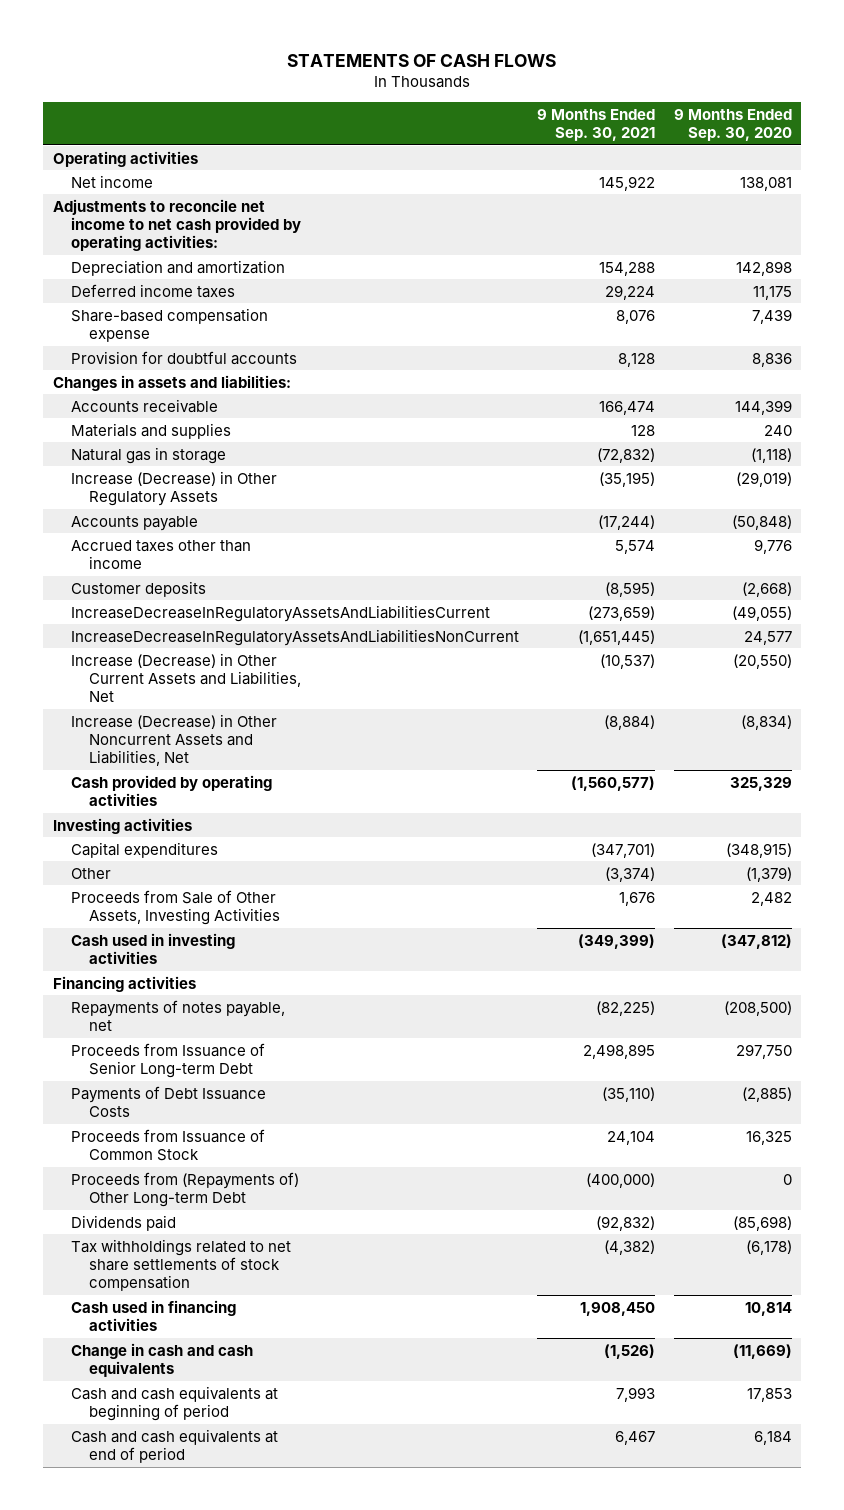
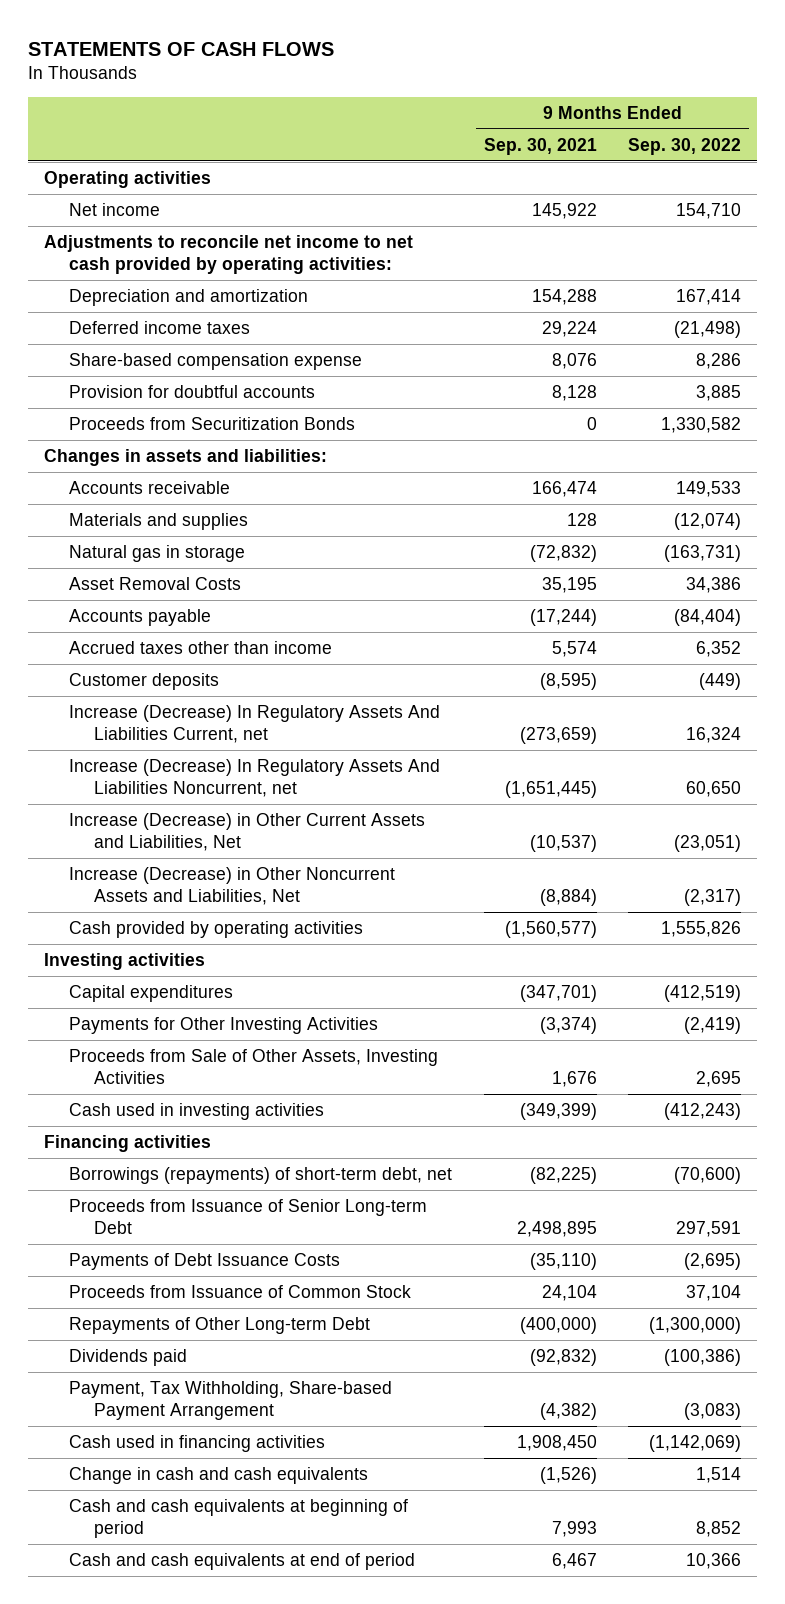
- | 9 Months Ended Sep. 30, 2021 | 9 Months Ended Sep. 30, 2020
+ | 9 Months Ended Sep. 30, 2021 | 9 Months Ended Sep. 30, 2022
+ Proceeds from Securitization Bonds | 0 | 1,330,582
- Increase (Decrease) in Other Regulatory Assets | (35,195) | (29,019)
+ Asset Removal Costs | 35,195 | 34,386
- IncreaseDecreaseInRegulatoryAssetsAndLiabilitiesCurrent | (273,659) | (49,055)
- IncreaseDecreaseInRegulatoryAssetsAndLiabilitiesNonCurrent | (1,651,445) | 24,577
+ Increase (Decrease) In Regulatory Assets And Liabilities Current, net | (273,659) | 16,324
+ Increase (Decrease) In Regulatory Assets And Liabilities Noncurrent, net | (1,651,445) | 60,650
- Other | (3,374) | (1,379)
+ Payments for Other Investing Activities | (3,374) | (2,419)
- Repayments of notes payable, net | (82,225) | (208,500)
+ Borrowings (repayments) of short-term debt, net | (82,225) | (70,600)
- Proceeds from (Repayments of) Other Long-term Debt | (400,000) | 0
+ Repayments of Other Long-term Debt | (400,000) | (1,300,000)
- Tax withholdings related to net share settlements of stock compensation | (4,382) | (6,178)
+ Payment, Tax Withholding, Share-based Payment Arrangement | (4,382) | (3,083)

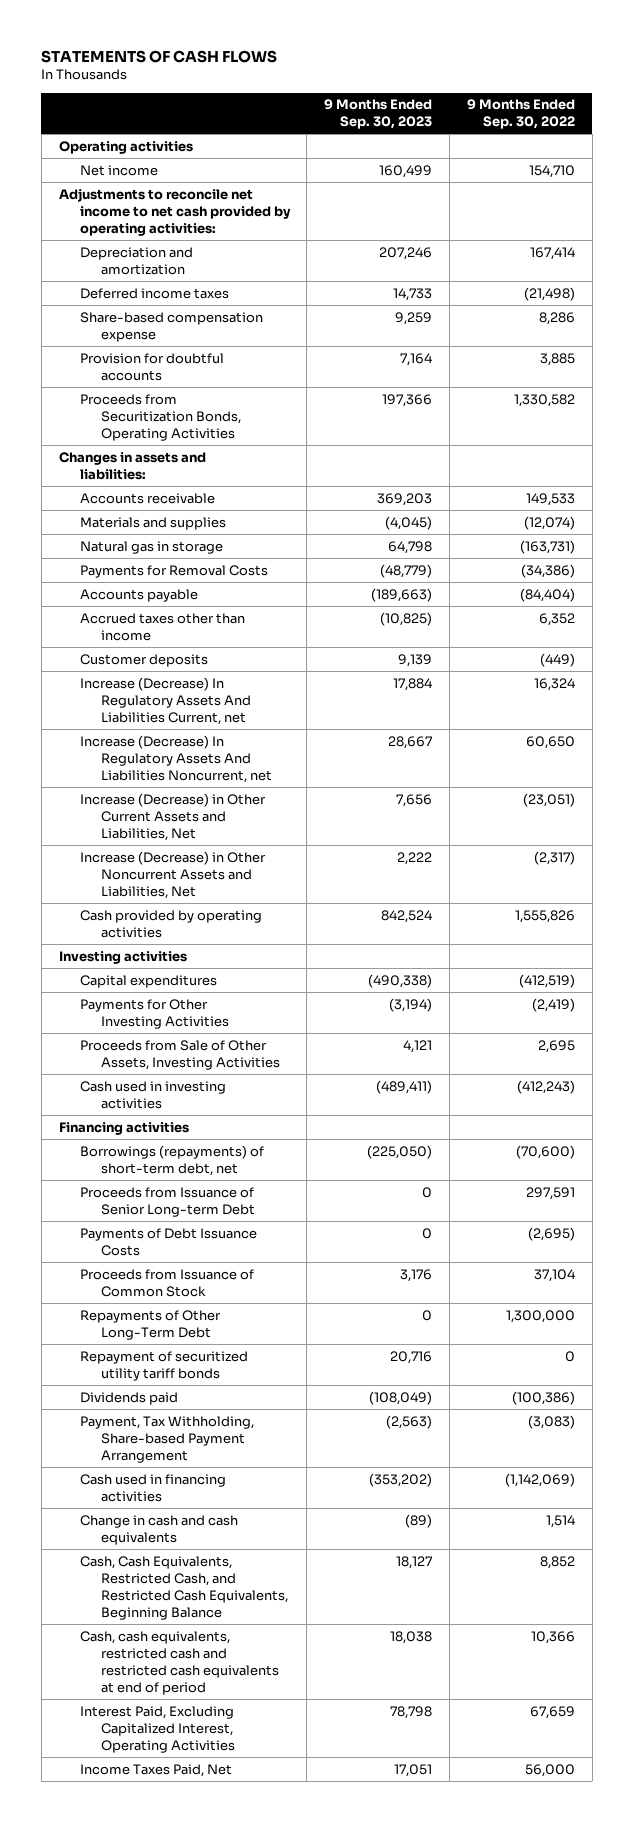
- | 9 Months Ended Sep. 30, 2021 | 9 Months Ended Sep. 30, 2022
+ | 9 Months Ended Sep. 30, 2023 | 9 Months Ended Sep. 30, 2022
- Proceeds from Securitization Bonds | 0 | 1,330,582
+ Proceeds from Securitization Bonds, Operating Activities | 197,366 | 1,330,582
- Asset Removal Costs | 35,195 | 34,386
+ Payments for Removal Costs | (48,779) | (34,386)
- Repayments of Other Long-term Debt | (400,000) | (1,300,000)
+ Repayments of Other Long-Term Debt | 0 | 1,300,000
+ Repayment of securitized utility tariff bonds | 20,716 | 0
- Cash and cash equivalents at beginning of period | 7,993 | 8,852
- Cash and cash equivalents at end of period | 6,467 | 10,366
+ Cash, Cash Equivalents, Restricted Cash, and Restricted Cash Equivalents, Beginning Balance | 18,127 | 8,852
+ Cash, cash equivalents, restricted cash and restricted cash equivalents at end of period | 18,038 | 10,366
+ Interest Paid, Excluding Capitalized Interest, Operating Activities | 78,798 | 67,659
+ Income Taxes Paid, Net | 17,051 | 56,000

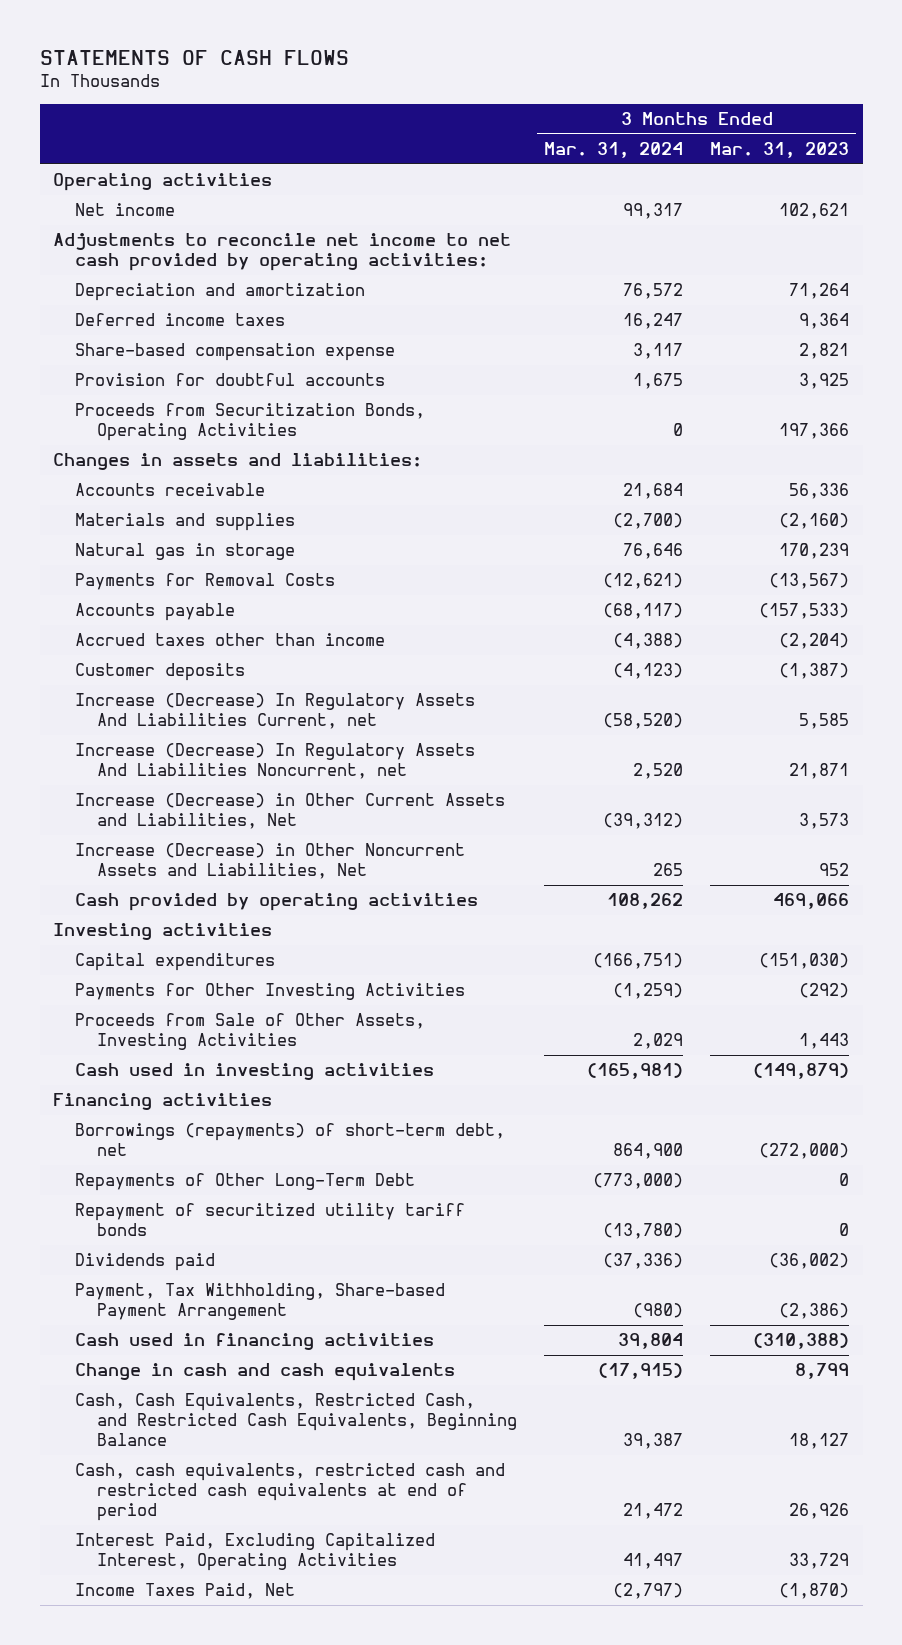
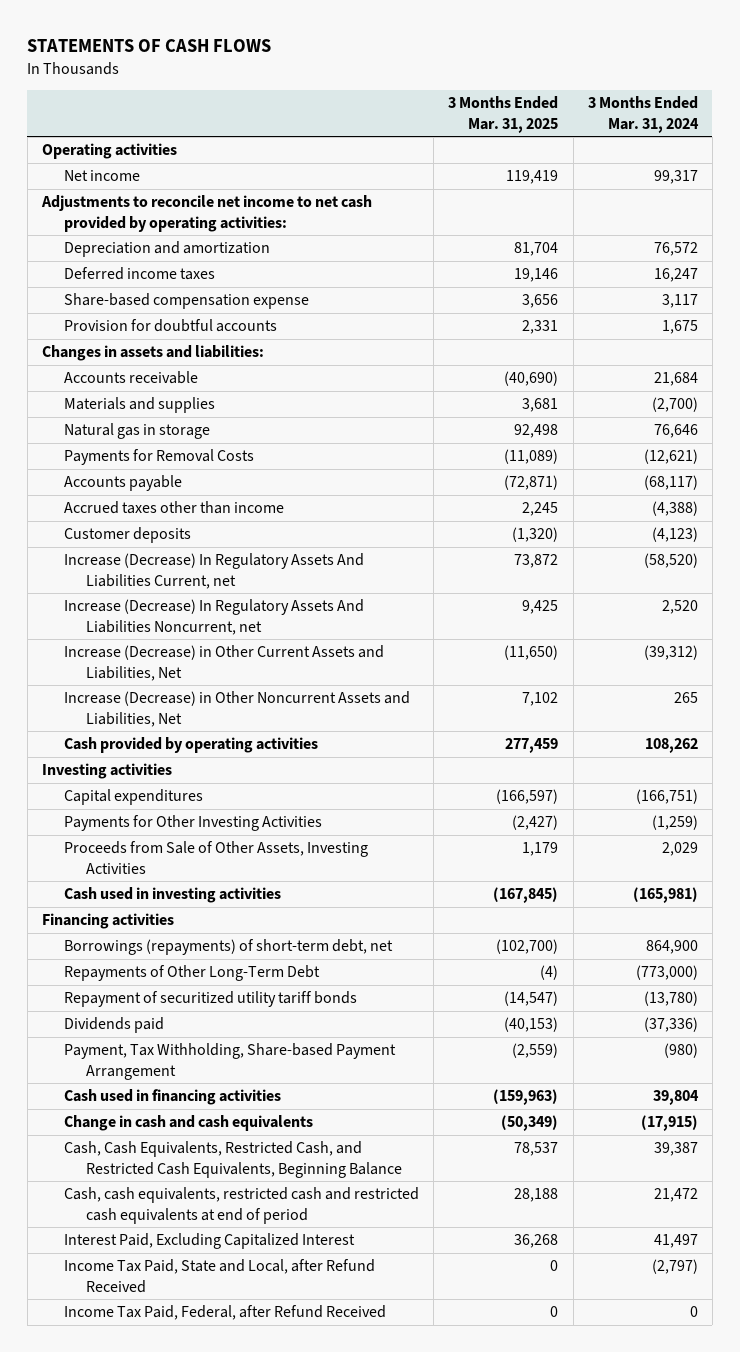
- | 3 Months Ended Mar. 31, 2024 | 3 Months Ended Mar. 31, 2023
+ | 3 Months Ended Mar. 31, 2025 | 3 Months Ended Mar. 31, 2024
- Proceeds from Securitization Bonds, Operating Activities | 0 | 197,366
- Interest Paid, Excluding Capitalized Interest, Operating Activities | 41,497 | 33,729
- Income Taxes Paid, Net | (2,797) | (1,870)
+ Interest Paid, Excluding Capitalized Interest | 36,268 | 41,497
+ Income Tax Paid, State and Local, after Refund Received | 0 | (2,797)
+ Income Tax Paid, Federal, after Refund Received | 0 | 0

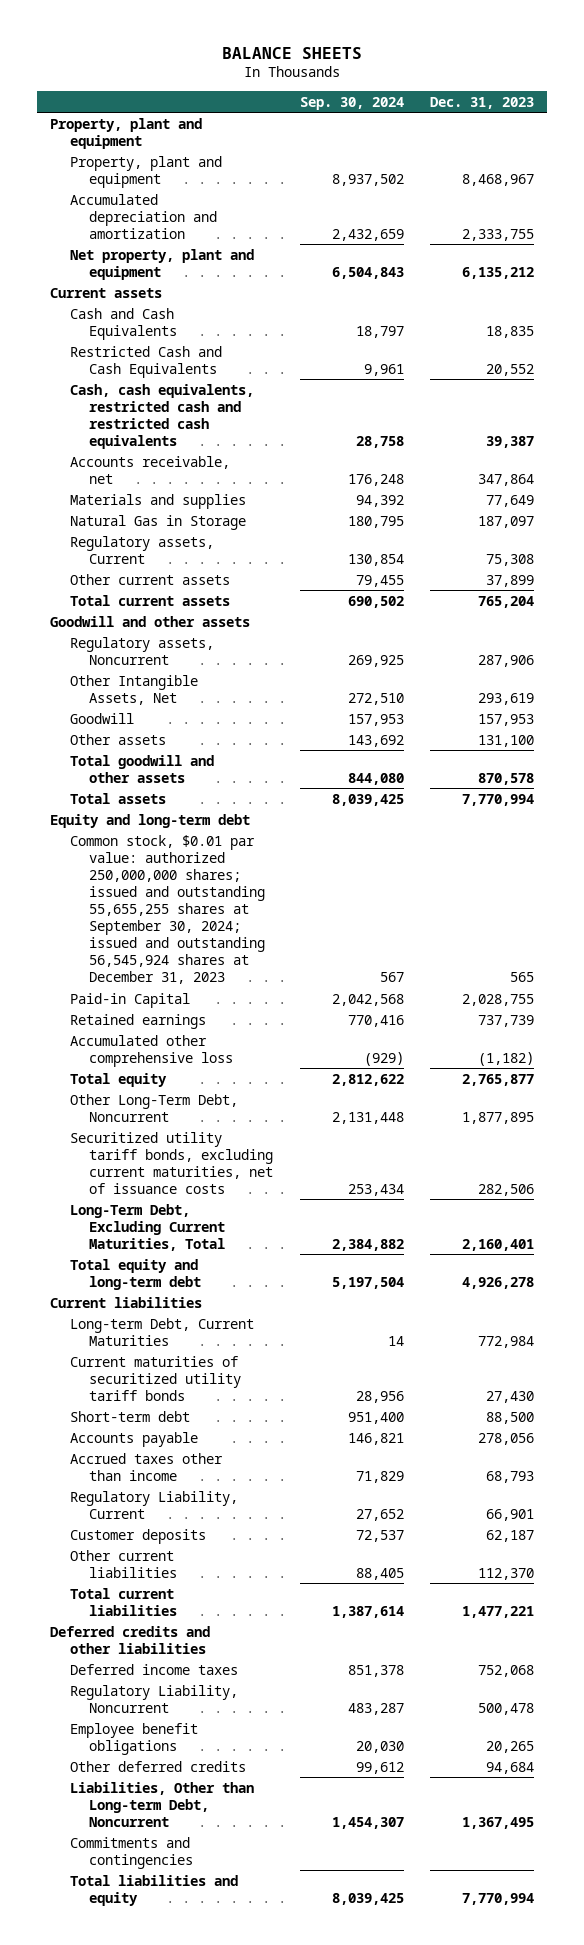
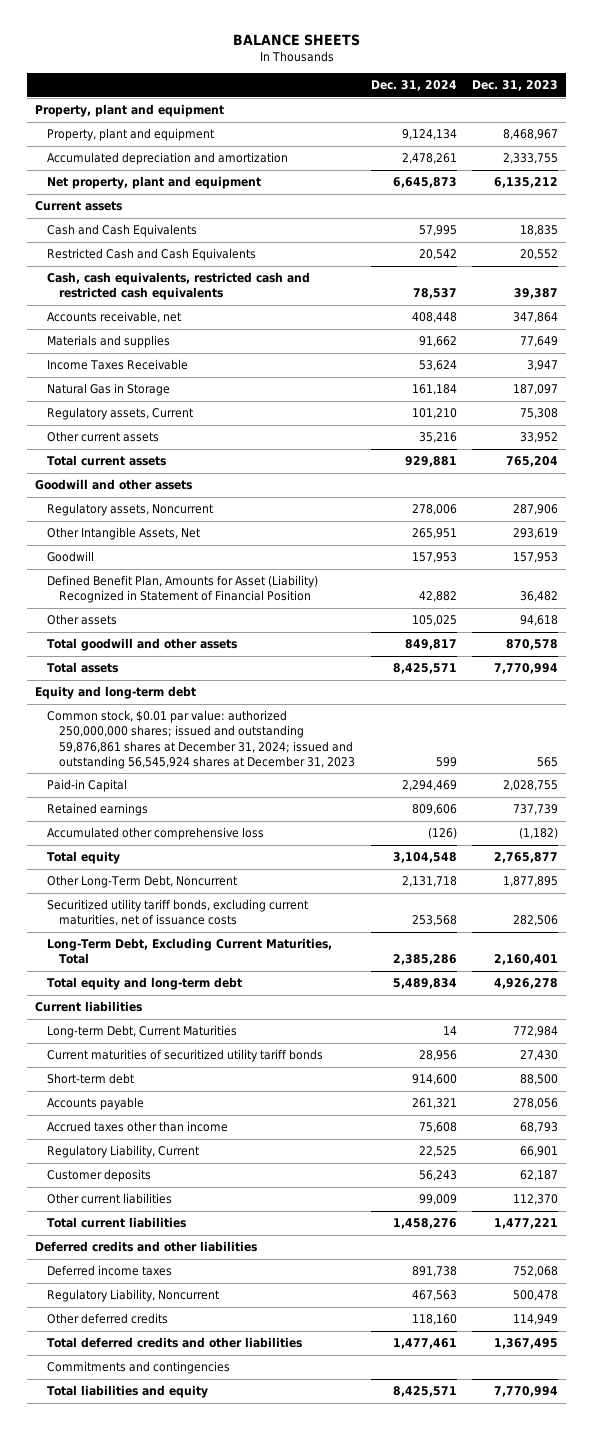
- | Sep. 30, 2024 | Dec. 31, 2023
+ | Dec. 31, 2024 | Dec. 31, 2023
+ Income Taxes Receivable | 53,624 | 3,947
- Other current assets | 79,455 | 37,899
+ Other current assets | 35,216 | 33,952
- Other assets | 143,692 | 131,100
+ Defined Benefit Plan, Amounts for Asset (Liability) Recognized in Statement of Financial Position | 42,882 | 36,482
+ Other assets | 105,025 | 94,618
- Common stock, $0.01 par value: authorized 250,000,000 shares; issued and outstanding 55,655,255 shares at September 30, 2024; issued and outstanding 56,545,924 shares at December 31, 2023 | 567 | 565
+ Common stock, $0.01 par value: authorized 250,000,000 shares; issued and outstanding 59,876,861 shares at December 31, 2024; issued and outstanding 56,545,924 shares at December 31, 2023 | 599 | 565
- Employee benefit obligations | 20,030 | 20,265
- Other deferred credits | 99,612 | 94,684
- Liabilities, Other than Long-term Debt, Noncurrent | 1,454,307 | 1,367,495
+ Other deferred credits | 118,160 | 114,949
+ Total deferred credits and other liabilities | 1,477,461 | 1,367,495

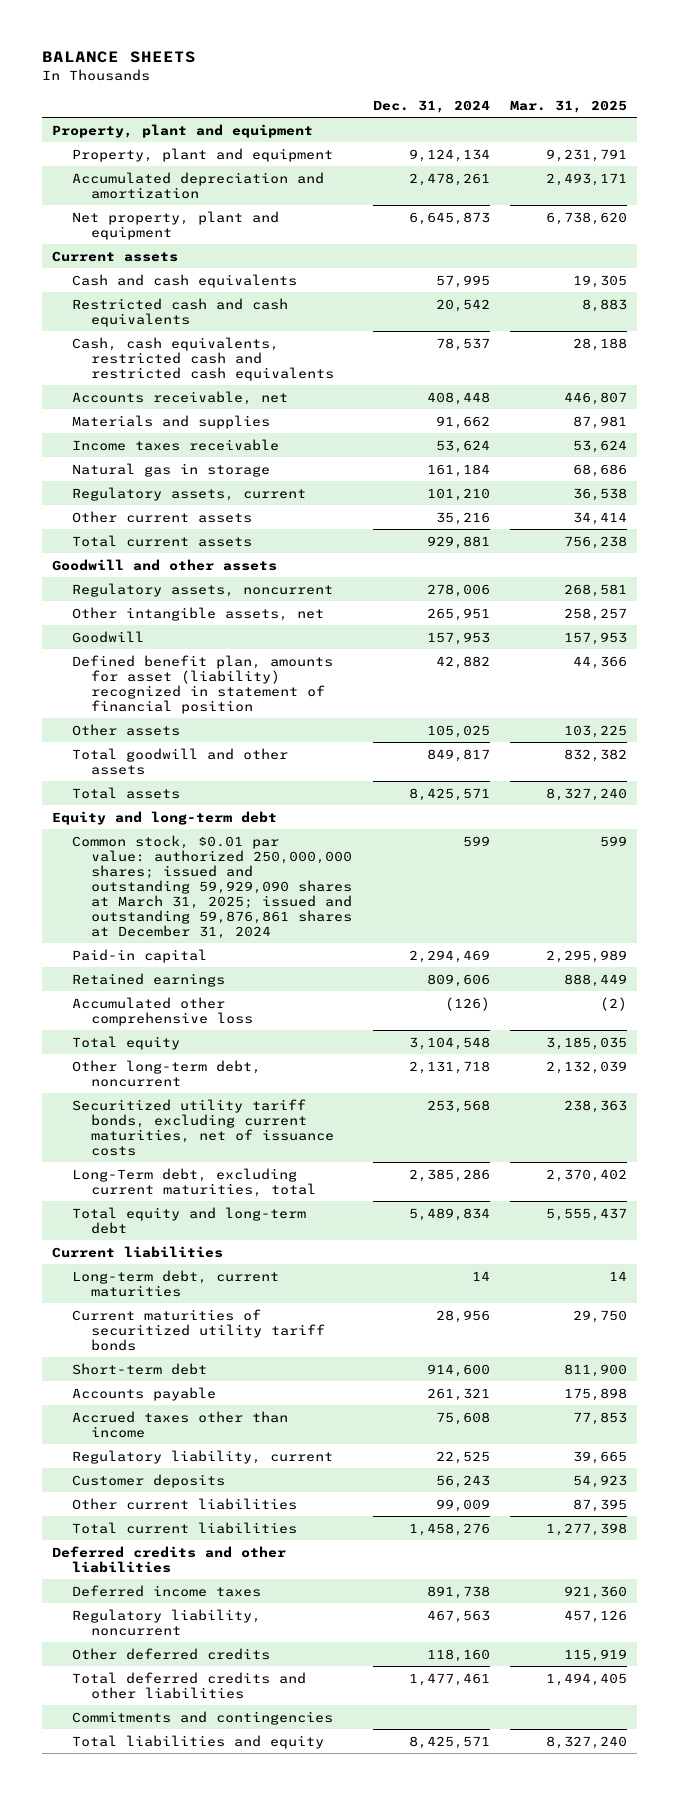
- | Dec. 31, 2024 | Dec. 31, 2023
+ | Dec. 31, 2024 | Mar. 31, 2025
- Cash and Cash Equivalents | 57,995 | 18,835
- Restricted Cash and Cash Equivalents | 20,542 | 20,552
+ Cash and cash equivalents | 57,995 | 19,305
+ Restricted cash and cash equivalents | 20,542 | 8,883
- Income Taxes Receivable | 53,624 | 3,947
- Natural Gas in Storage | 161,184 | 187,097
- Regulatory assets, Current | 101,210 | 75,308
+ Income taxes receivable | 53,624 | 53,624
+ Natural gas in storage | 161,184 | 68,686
+ Regulatory assets, current | 101,210 | 36,538
- Regulatory assets, Noncurrent | 278,006 | 287,906
- Other Intangible Assets, Net | 265,951 | 293,619
+ Regulatory assets, noncurrent | 278,006 | 268,581
+ Other intangible assets, net | 265,951 | 258,257
- Defined Benefit Plan, Amounts for Asset (Liability) Recognized in Statement of Financial Position | 42,882 | 36,482
+ Defined benefit plan, amounts for asset (liability) recognized in statement of financial position | 42,882 | 44,366
- Common stock, $0.01 par value: authorized 250,000,000 shares; issued and outstanding 59,876,861 shares at December 31, 2024; issued and outstanding 56,545,924 shares at December 31, 2023 | 599 | 565
- Paid-in Capital | 2,294,469 | 2,028,755
+ Common stock, $0.01 par value: authorized 250,000,000 shares; issued and outstanding 59,929,090 shares at March 31, 2025; issued and outstanding 59,876,861 shares at December 31, 2024 | 599 | 599
+ Paid-in capital | 2,294,469 | 2,295,989
- Other Long-Term Debt, Noncurrent | 2,131,718 | 1,877,895
+ Other long-term debt, noncurrent | 2,131,718 | 2,132,039
- Long-Term Debt, Excluding Current Maturities, Total | 2,385,286 | 2,160,401
+ Long-Term debt, excluding current maturities, total | 2,385,286 | 2,370,402
- Long-term Debt, Current Maturities | 14 | 772,984
+ Long-term debt, current maturities | 14 | 14
- Regulatory Liability, Current | 22,525 | 66,901
+ Regulatory liability, current | 22,525 | 39,665
- Regulatory Liability, Noncurrent | 467,563 | 500,478
+ Regulatory liability, noncurrent | 467,563 | 457,126

